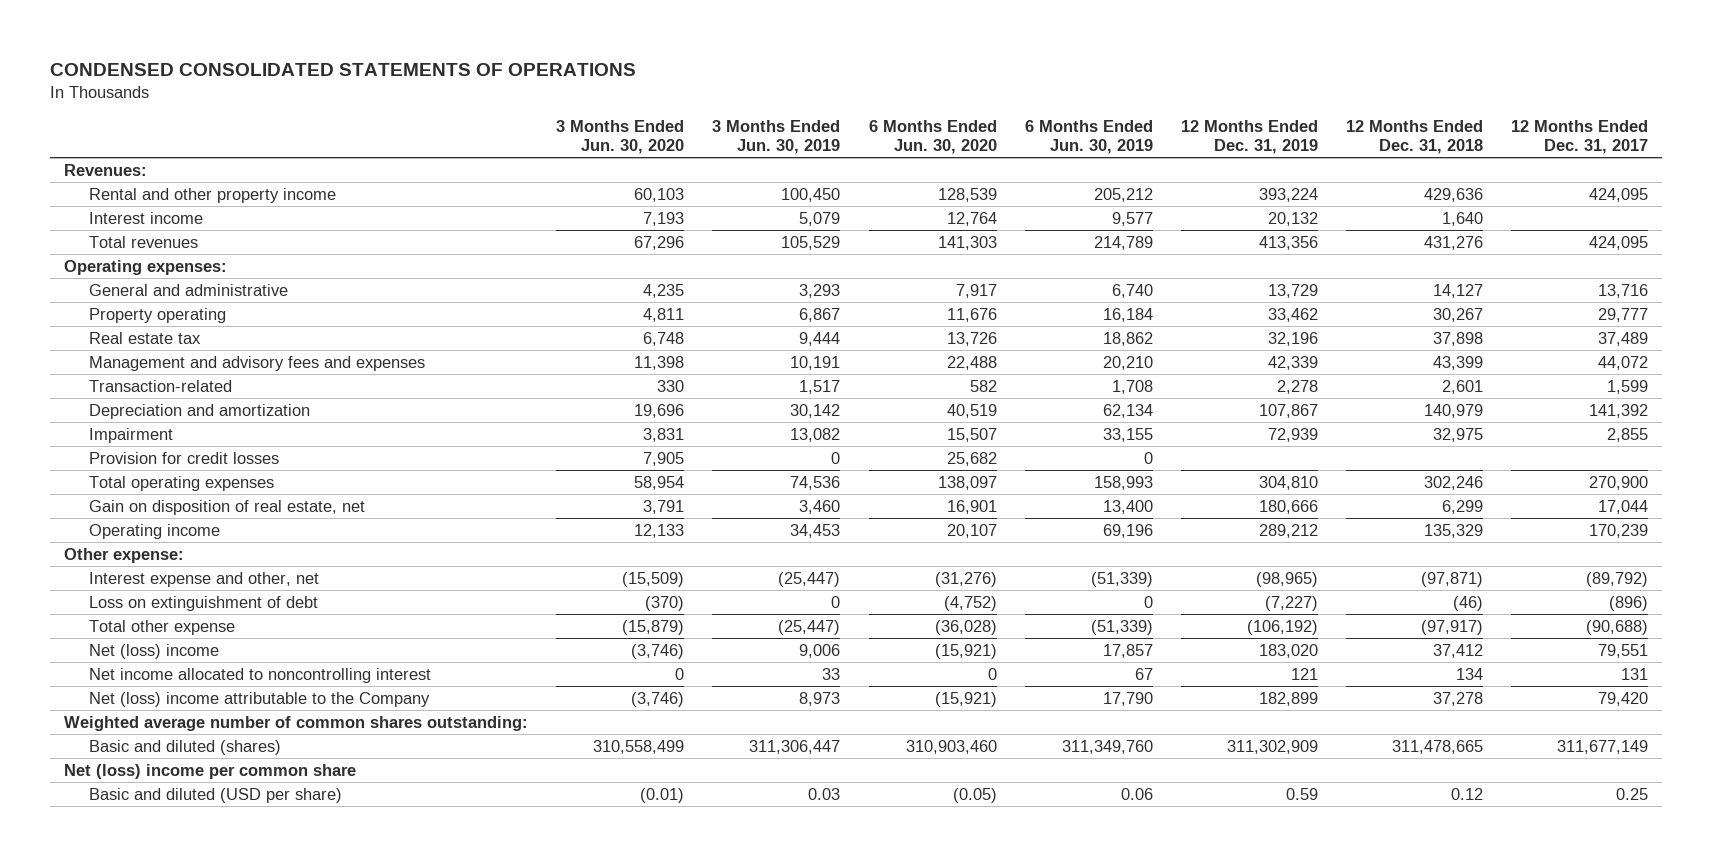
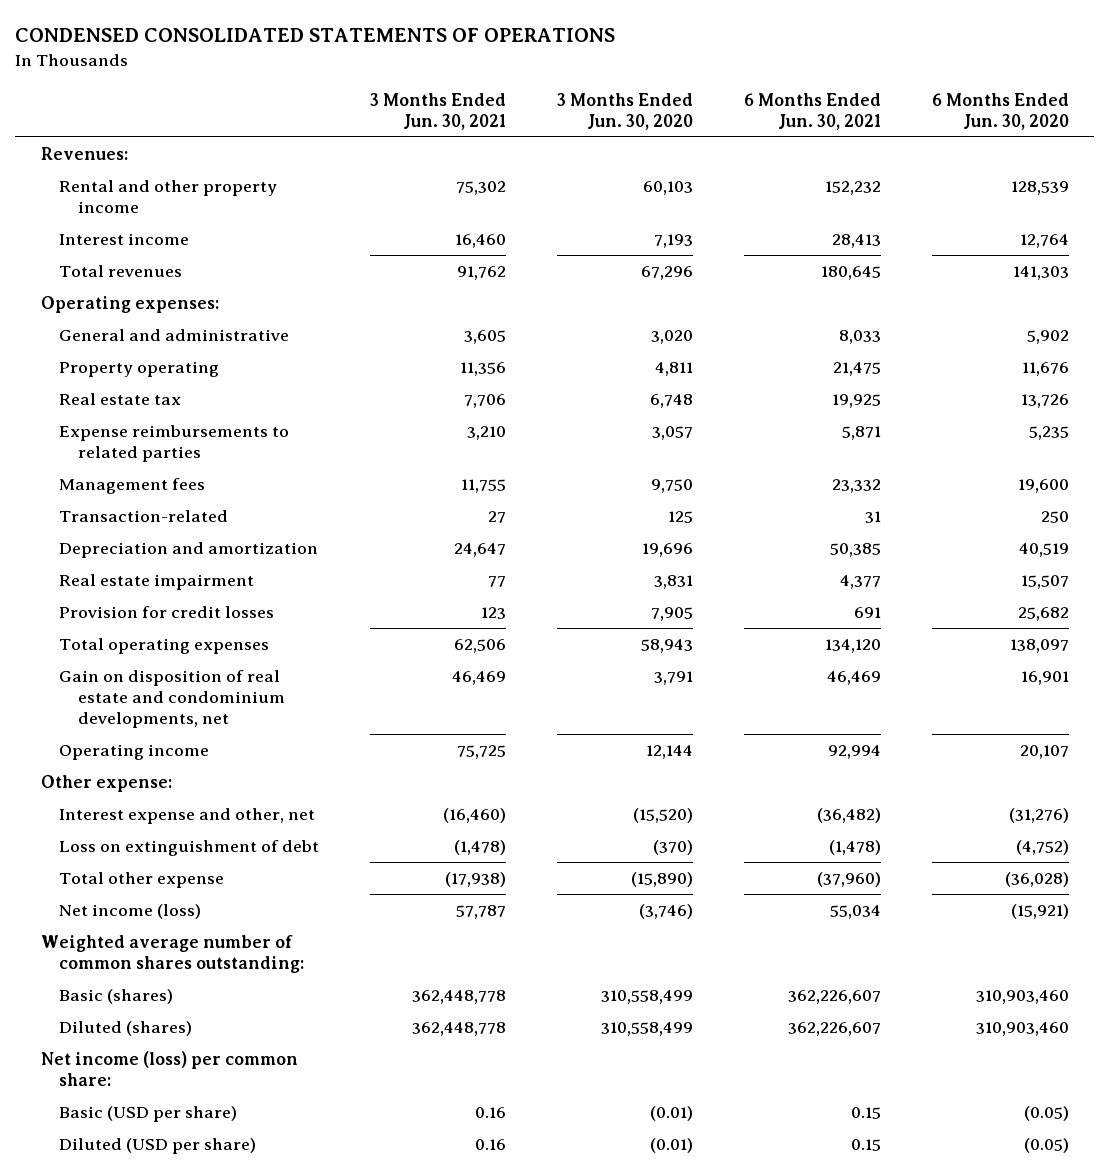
- | 3 Months Ended Jun. 30, 2020 | 3 Months Ended Jun. 30, 2019 | 6 Months Ended Jun. 30, 2020 | 6 Months Ended Jun. 30, 2019 | 12 Months Ended Dec. 31, 2019 | 12 Months Ended Dec. 31, 2018 | 12 Months Ended Dec. 31, 2017
+ | 3 Months Ended Jun. 30, 2021 | 3 Months Ended Jun. 30, 2020 | 6 Months Ended Jun. 30, 2021 | 6 Months Ended Jun. 30, 2020
- General and administrative | 4,235 | 3,293 | 7,917 | 6,740 | 13,729 | 14,127 | 13,716
+ General and administrative | 3,605 | 3,020 | 8,033 | 5,902
- Management and advisory fees and expenses | 11,398 | 10,191 | 22,488 | 20,210 | 42,339 | 43,399 | 44,072
- Transaction-related | 330 | 1,517 | 582 | 1,708 | 2,278 | 2,601 | 1,599
+ Expense reimbursements to related parties | 3,210 | 3,057 | 5,871 | 5,235
+ Management fees | 11,755 | 9,750 | 23,332 | 19,600
+ Transaction-related | 27 | 125 | 31 | 250
- Impairment | 3,831 | 13,082 | 15,507 | 33,155 | 72,939 | 32,975 | 2,855
+ Real estate impairment | 77 | 3,831 | 4,377 | 15,507
- Total operating expenses | 58,954 | 74,536 | 138,097 | 158,993 | 304,810 | 302,246 | 270,900
- Gain on disposition of real estate, net | 3,791 | 3,460 | 16,901 | 13,400 | 180,666 | 6,299 | 17,044
- Operating income | 12,133 | 34,453 | 20,107 | 69,196 | 289,212 | 135,329 | 170,239
+ Total operating expenses | 62,506 | 58,943 | 134,120 | 138,097
+ Gain on disposition of real estate and condominium developments, net | 46,469 | 3,791 | 46,469 | 16,901
+ Operating income | 75,725 | 12,144 | 92,994 | 20,107
- Interest expense and other, net | (15,509) | (25,447) | (31,276) | (51,339) | (98,965) | (97,871) | (89,792)
+ Interest expense and other, net | (16,460) | (15,520) | (36,482) | (31,276)
- Total other expense | (15,879) | (25,447) | (36,028) | (51,339) | (106,192) | (97,917) | (90,688)
- Net (loss) income | (3,746) | 9,006 | (15,921) | 17,857 | 183,020 | 37,412 | 79,551
- Net income allocated to noncontrolling interest | 0 | 33 | 0 | 67 | 121 | 134 | 131
- Net (loss) income attributable to the Company | (3,746) | 8,973 | (15,921) | 17,790 | 182,899 | 37,278 | 79,420
+ Total other expense | (17,938) | (15,890) | (37,960) | (36,028)
+ Net income (loss) | 57,787 | (3,746) | 55,034 | (15,921)
- Basic and diluted (shares) | 310,558,499 | 311,306,447 | 310,903,460 | 311,349,760 | 311,302,909 | 311,478,665 | 311,677,149
- Net (loss) income per common share
- Basic and diluted (USD per share) | (0.01) | 0.03 | (0.05) | 0.06 | 0.59 | 0.12 | 0.25
+ Basic (shares) | 362,448,778 | 310,558,499 | 362,226,607 | 310,903,460
+ Diluted (shares) | 362,448,778 | 310,558,499 | 362,226,607 | 310,903,460
+ Net income (loss) per common share:
+ Basic (USD per share) | 0.16 | (0.01) | 0.15 | (0.05)
+ Diluted (USD per share) | 0.16 | (0.01) | 0.15 | (0.05)

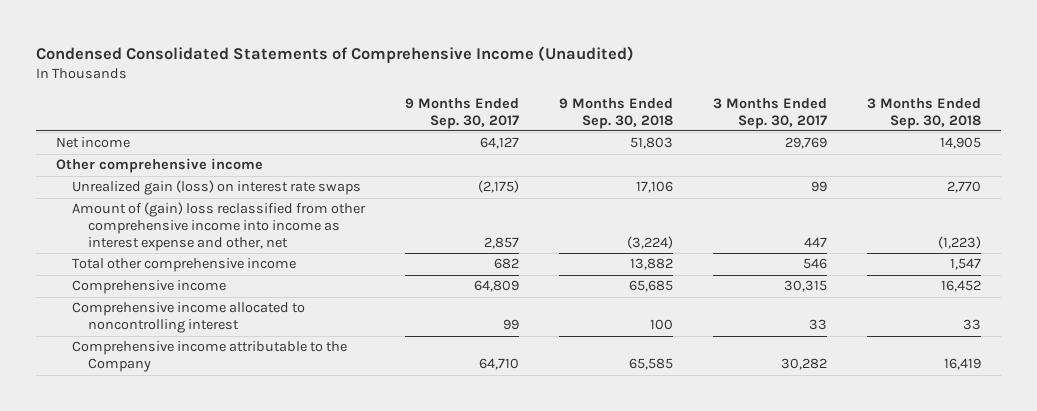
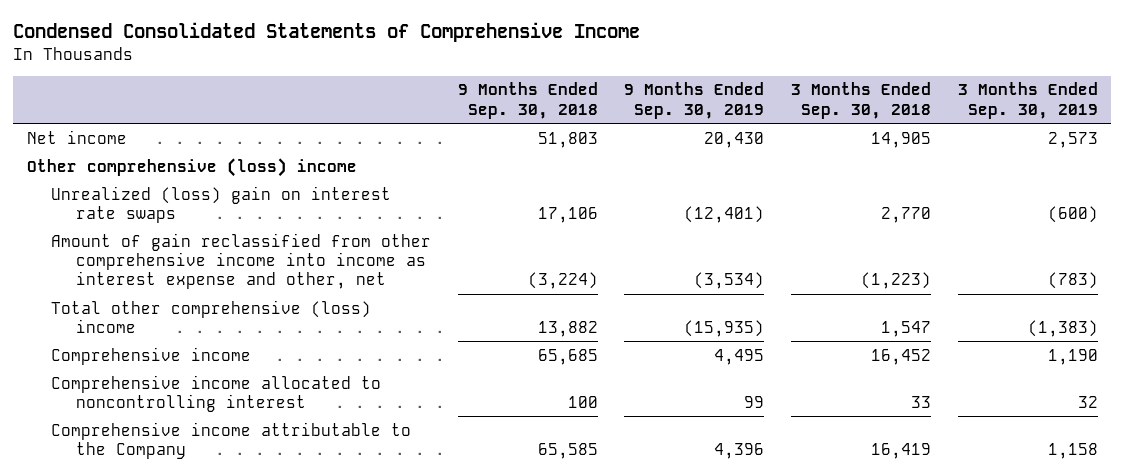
- Condensed Consolidated Statements of Comprehensive Income (Unaudited)
+ Condensed Consolidated Statements of Comprehensive Income
- | 9 Months Ended Sep. 30, 2017 | 9 Months Ended Sep. 30, 2018 | 3 Months Ended Sep. 30, 2017 | 3 Months Ended Sep. 30, 2018
+ | 9 Months Ended Sep. 30, 2018 | 9 Months Ended Sep. 30, 2019 | 3 Months Ended Sep. 30, 2018 | 3 Months Ended Sep. 30, 2019
- Other comprehensive income
- Unrealized gain (loss) on interest rate swaps | (2,175) | 17,106 | 99 | 2,770
- Amount of (gain) loss reclassified from other comprehensive income into income as interest expense and other, net | 2,857 | (3,224) | 447 | (1,223)
- Total other comprehensive income | 682 | 13,882 | 546 | 1,547
+ Other comprehensive (loss) income
+ Unrealized (loss) gain on interest rate swaps | 17,106 | (12,401) | 2,770 | (600)
+ Amount of gain reclassified from other comprehensive income into income as interest expense and other, net | (3,224) | (3,534) | (1,223) | (783)
+ Total other comprehensive (loss) income | 13,882 | (15,935) | 1,547 | (1,383)

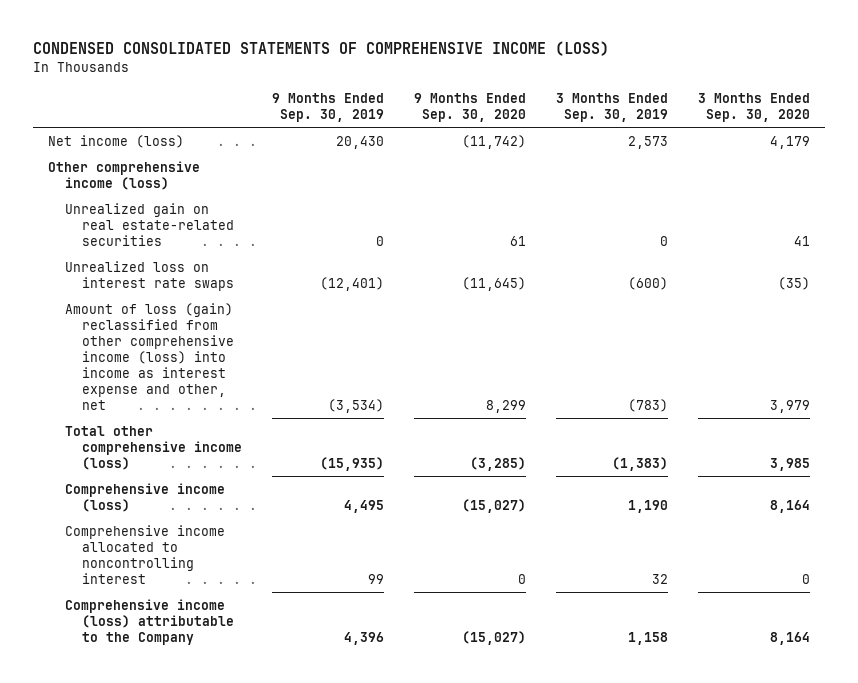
- Condensed Consolidated Statements of Comprehensive Income
+ CONDENSED CONSOLIDATED STATEMENTS OF COMPREHENSIVE INCOME (LOSS)
- | 9 Months Ended Sep. 30, 2018 | 9 Months Ended Sep. 30, 2019 | 3 Months Ended Sep. 30, 2018 | 3 Months Ended Sep. 30, 2019
+ | 9 Months Ended Sep. 30, 2019 | 9 Months Ended Sep. 30, 2020 | 3 Months Ended Sep. 30, 2019 | 3 Months Ended Sep. 30, 2020
- Net income | 51,803 | 20,430 | 14,905 | 2,573
- Other comprehensive (loss) income
- Unrealized (loss) gain on interest rate swaps | 17,106 | (12,401) | 2,770 | (600)
- Amount of gain reclassified from other comprehensive income into income as interest expense and other, net | (3,224) | (3,534) | (1,223) | (783)
- Total other comprehensive (loss) income | 13,882 | (15,935) | 1,547 | (1,383)
- Comprehensive income | 65,685 | 4,495 | 16,452 | 1,190
+ Net income (loss) | 20,430 | (11,742) | 2,573 | 4,179
+ Other comprehensive income (loss)
+ Unrealized gain on real estate-related securities | 0 | 61 | 0 | 41
+ Unrealized loss on interest rate swaps | (12,401) | (11,645) | (600) | (35)
+ Amount of loss (gain) reclassified from other comprehensive income (loss) into income as interest expense and other, net | (3,534) | 8,299 | (783) | 3,979
+ Total other comprehensive income (loss) | (15,935) | (3,285) | (1,383) | 3,985
+ Comprehensive income (loss) | 4,495 | (15,027) | 1,190 | 8,164
- Comprehensive income attributable to the Company | 65,585 | 4,396 | 16,419 | 1,158
+ Comprehensive income (loss) attributable to the Company | 4,396 | (15,027) | 1,158 | 8,164

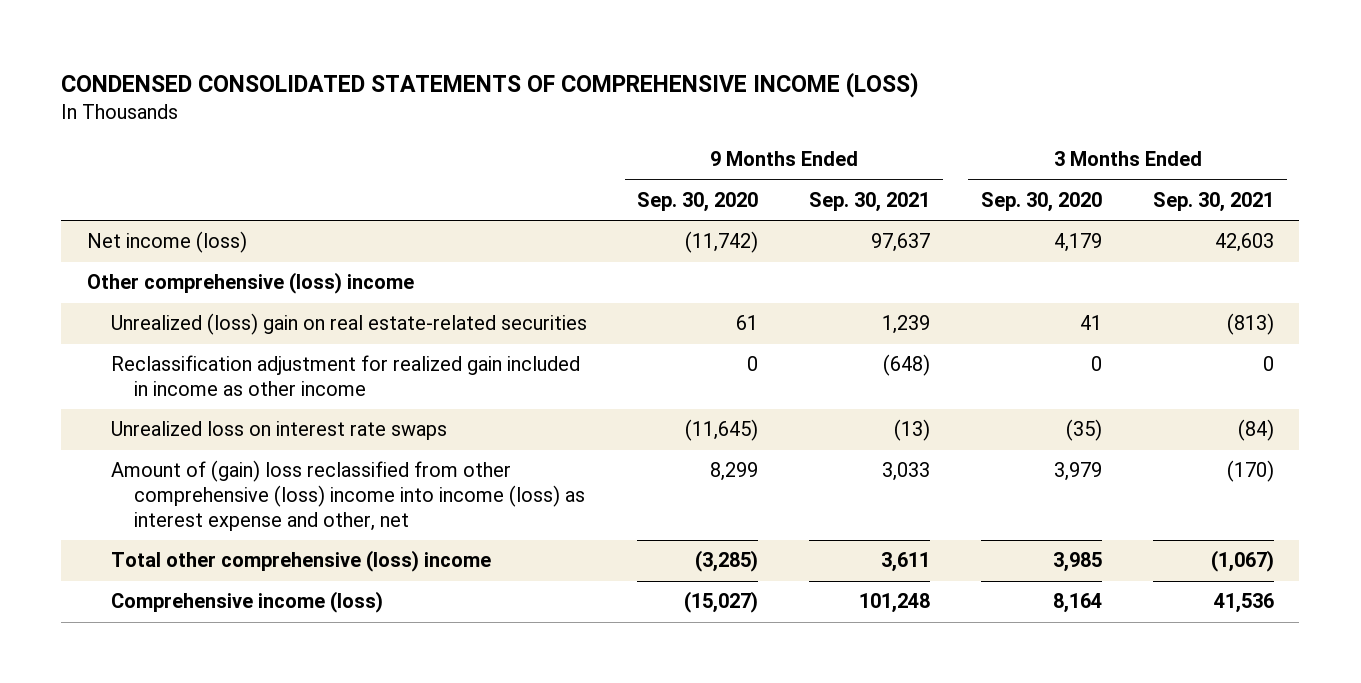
- | 9 Months Ended Sep. 30, 2019 | 9 Months Ended Sep. 30, 2020 | 3 Months Ended Sep. 30, 2019 | 3 Months Ended Sep. 30, 2020
+ | 9 Months Ended Sep. 30, 2020 | 9 Months Ended Sep. 30, 2021 | 3 Months Ended Sep. 30, 2020 | 3 Months Ended Sep. 30, 2021
- Other comprehensive income (loss)
- Unrealized gain on real estate-related securities | 0 | 61 | 0 | 41
+ Other comprehensive (loss) income
+ Unrealized (loss) gain on real estate-related securities | 61 | 1,239 | 41 | (813)
+ Reclassification adjustment for realized gain included in income as other income | 0 | (648) | 0 | 0
- Amount of loss (gain) reclassified from other comprehensive income (loss) into income as interest expense and other, net | (3,534) | 8,299 | (783) | 3,979
- Total other comprehensive income (loss) | (15,935) | (3,285) | (1,383) | 3,985
+ Amount of (gain) loss reclassified from other comprehensive (loss) income into income (loss) as interest expense and other, net | 8,299 | 3,033 | 3,979 | (170)
+ Total other comprehensive (loss) income | (3,285) | 3,611 | 3,985 | (1,067)
- Comprehensive income allocated to noncontrolling interest | 99 | 0 | 32 | 0
- Comprehensive income (loss) attributable to the Company | 4,396 | (15,027) | 1,158 | 8,164

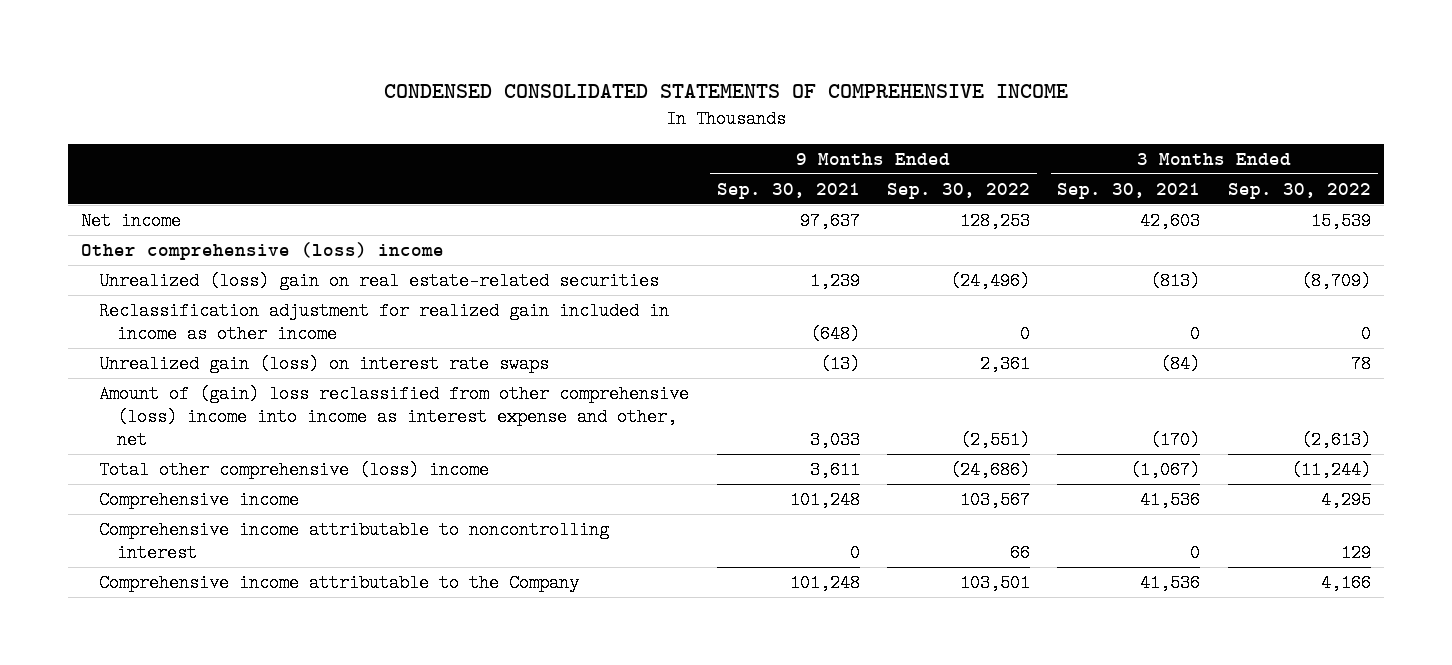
- CONDENSED CONSOLIDATED STATEMENTS OF COMPREHENSIVE INCOME (LOSS)
+ CONDENSED CONSOLIDATED STATEMENTS OF COMPREHENSIVE INCOME
- | 9 Months Ended Sep. 30, 2020 | 9 Months Ended Sep. 30, 2021 | 3 Months Ended Sep. 30, 2020 | 3 Months Ended Sep. 30, 2021
+ | 9 Months Ended Sep. 30, 2021 | 9 Months Ended Sep. 30, 2022 | 3 Months Ended Sep. 30, 2021 | 3 Months Ended Sep. 30, 2022
- Net income (loss) | (11,742) | 97,637 | 4,179 | 42,603
+ Net income | 97,637 | 128,253 | 42,603 | 15,539
- Unrealized loss on interest rate swaps | (11,645) | (13) | (35) | (84)
- Amount of (gain) loss reclassified from other comprehensive (loss) income into income (loss) as interest expense and other, net | 8,299 | 3,033 | 3,979 | (170)
+ Unrealized gain (loss) on interest rate swaps | (13) | 2,361 | (84) | 78
+ Amount of (gain) loss reclassified from other comprehensive (loss) income into income as interest expense and other, net | 3,033 | (2,551) | (170) | (2,613)
- Comprehensive income (loss) | (15,027) | 101,248 | 8,164 | 41,536
+ Comprehensive income | 101,248 | 103,567 | 41,536 | 4,295
+ Comprehensive income attributable to noncontrolling interest | 0 | 66 | 0 | 129
+ Comprehensive income attributable to the Company | 101,248 | 103,501 | 41,536 | 4,166

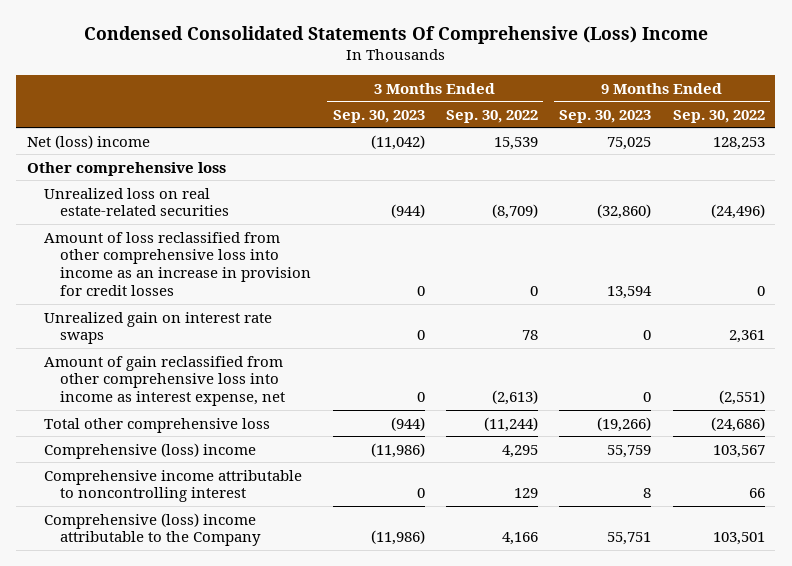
- CONDENSED CONSOLIDATED STATEMENTS OF COMPREHENSIVE INCOME
+ Condensed Consolidated Statements Of Comprehensive (Loss) Income
- | 9 Months Ended Sep. 30, 2021 | 9 Months Ended Sep. 30, 2022 | 3 Months Ended Sep. 30, 2021 | 3 Months Ended Sep. 30, 2022
+ | 3 Months Ended Sep. 30, 2023 | 3 Months Ended Sep. 30, 2022 | 9 Months Ended Sep. 30, 2023 | 9 Months Ended Sep. 30, 2022
- Net income | 97,637 | 128,253 | 42,603 | 15,539
- Other comprehensive (loss) income
- Unrealized (loss) gain on real estate-related securities | 1,239 | (24,496) | (813) | (8,709)
- Reclassification adjustment for realized gain included in income as other income | (648) | 0 | 0 | 0
- Unrealized gain (loss) on interest rate swaps | (13) | 2,361 | (84) | 78
- Amount of (gain) loss reclassified from other comprehensive (loss) income into income as interest expense and other, net | 3,033 | (2,551) | (170) | (2,613)
- Total other comprehensive (loss) income | 3,611 | (24,686) | (1,067) | (11,244)
- Comprehensive income | 101,248 | 103,567 | 41,536 | 4,295
+ Net (loss) income | (11,042) | 15,539 | 75,025 | 128,253
+ Other comprehensive loss
+ Unrealized loss on real estate-related securities | (944) | (8,709) | (32,860) | (24,496)
+ Amount of loss reclassified from other comprehensive loss into income as an increase in provision for credit losses | 0 | 0 | 13,594 | 0
+ Unrealized gain on interest rate swaps | 0 | 78 | 0 | 2,361
+ Amount of gain reclassified from other comprehensive loss into income as interest expense, net | 0 | (2,613) | 0 | (2,551)
+ Total other comprehensive loss | (944) | (11,244) | (19,266) | (24,686)
+ Comprehensive (loss) income | (11,986) | 4,295 | 55,759 | 103,567
- Comprehensive income attributable to the Company | 101,248 | 103,501 | 41,536 | 4,166
+ Comprehensive (loss) income attributable to the Company | (11,986) | 4,166 | 55,751 | 103,501

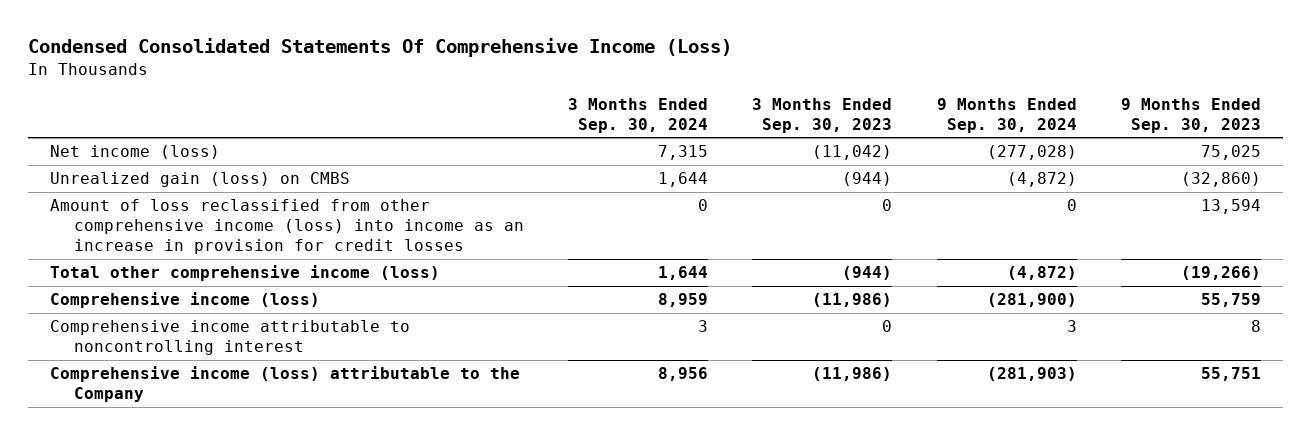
- Condensed Consolidated Statements Of Comprehensive (Loss) Income
+ Condensed Consolidated Statements Of Comprehensive Income (Loss)
- | 3 Months Ended Sep. 30, 2023 | 3 Months Ended Sep. 30, 2022 | 9 Months Ended Sep. 30, 2023 | 9 Months Ended Sep. 30, 2022
+ | 3 Months Ended Sep. 30, 2024 | 3 Months Ended Sep. 30, 2023 | 9 Months Ended Sep. 30, 2024 | 9 Months Ended Sep. 30, 2023
- Net (loss) income | (11,042) | 15,539 | 75,025 | 128,253
- Other comprehensive loss
- Unrealized loss on real estate-related securities | (944) | (8,709) | (32,860) | (24,496)
- Amount of loss reclassified from other comprehensive loss into income as an increase in provision for credit losses | 0 | 0 | 13,594 | 0
- Unrealized gain on interest rate swaps | 0 | 78 | 0 | 2,361
- Amount of gain reclassified from other comprehensive loss into income as interest expense, net | 0 | (2,613) | 0 | (2,551)
- Total other comprehensive loss | (944) | (11,244) | (19,266) | (24,686)
- Comprehensive (loss) income | (11,986) | 4,295 | 55,759 | 103,567
+ Net income (loss) | 7,315 | (11,042) | (277,028) | 75,025
+ Unrealized gain (loss) on CMBS | 1,644 | (944) | (4,872) | (32,860)
+ Amount of loss reclassified from other comprehensive income (loss) into income as an increase in provision for credit losses | 0 | 0 | 0 | 13,594
+ Total other comprehensive income (loss) | 1,644 | (944) | (4,872) | (19,266)
+ Comprehensive income (loss) | 8,959 | (11,986) | (281,900) | 55,759
- Comprehensive (loss) income attributable to the Company | (11,986) | 4,166 | 55,751 | 103,501
+ Comprehensive income (loss) attributable to the Company | 8,956 | (11,986) | (281,903) | 55,751

